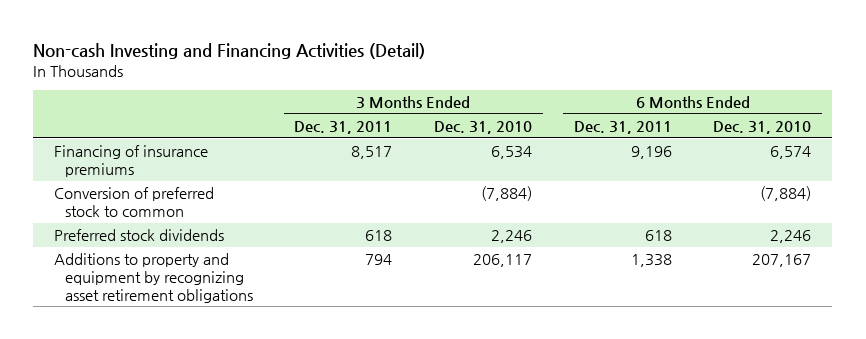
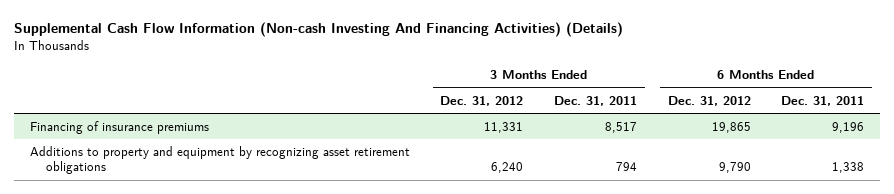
- Non-cash Investing and Financing Activities (Detail)
+ Supplemental Cash Flow Information (Non-cash Investing And Financing Activities) (Details)
- | 3 Months Ended Dec. 31, 2011 | 3 Months Ended Dec. 31, 2010 | 6 Months Ended Dec. 31, 2011 | 6 Months Ended Dec. 31, 2010
+ | 3 Months Ended Dec. 31, 2012 | 3 Months Ended Dec. 31, 2011 | 6 Months Ended Dec. 31, 2012 | 6 Months Ended Dec. 31, 2011
- Conversion of preferred stock to common | | (7,884) | | (7,884)
- Preferred stock dividends | 618 | 2,246 | 618 | 2,246

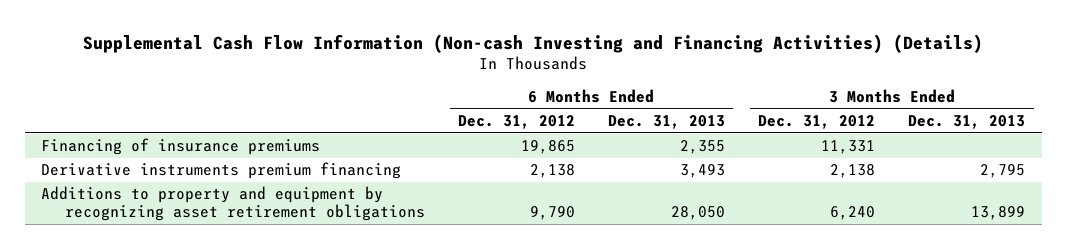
- Supplemental Cash Flow Information (Non-cash Investing And Financing Activities) (Details)
+ Supplemental Cash Flow Information (Non-cash Investing and Financing Activities) (Details)
- | 3 Months Ended Dec. 31, 2012 | 3 Months Ended Dec. 31, 2011 | 6 Months Ended Dec. 31, 2012 | 6 Months Ended Dec. 31, 2011
+ | 6 Months Ended Dec. 31, 2012 | 6 Months Ended Dec. 31, 2013 | 3 Months Ended Dec. 31, 2012 | 3 Months Ended Dec. 31, 2013
+ Derivative instruments premium financing | 2,138 | 3,493 | 2,138 | 2,795

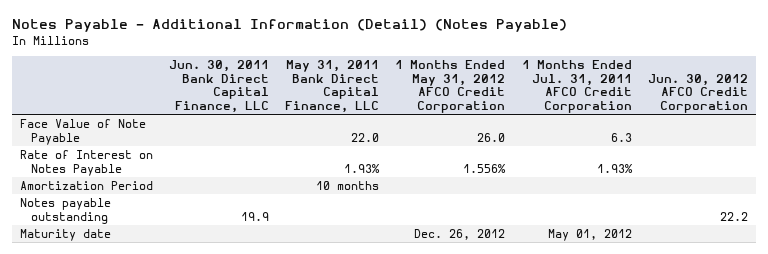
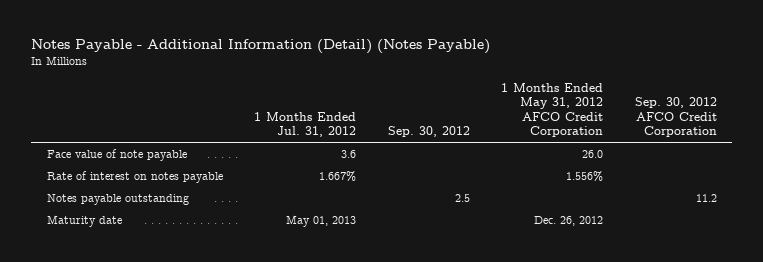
- | Jun. 30, 2011 Bank Direct Capital Finance, LLC | May 31, 2011 Bank Direct Capital Finance, LLC | 1 Months Ended May 31, 2012 AFCO Credit Corporation | 1 Months Ended Jul. 31, 2011 AFCO Credit Corporation | Jun. 30, 2012 AFCO Credit Corporation
+ | 1 Months Ended Jul. 31, 2012 | Sep. 30, 2012 | 1 Months Ended May 31, 2012 AFCO Credit Corporation | Sep. 30, 2012 AFCO Credit Corporation
- Face Value of Note Payable | | 22.0 | 26.0 | 6.3 |
- Rate of Interest on Notes Payable | | 1.93% | 1.556% | 1.93% |
- Amortization Period | | 10 months | | |
+ Face value of note payable | 3.6 | | 26.0 |
+ Rate of interest on notes payable | 1.667% | | 1.556% |

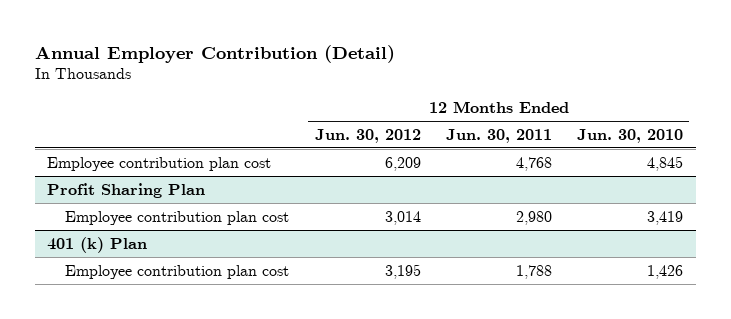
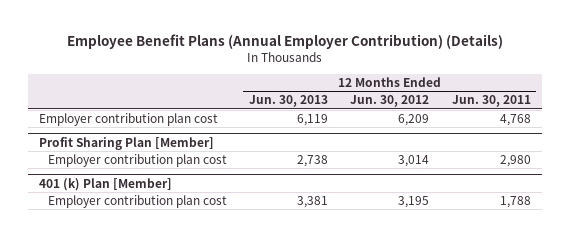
- Annual Employer Contribution (Detail)
+ Employee Benefit Plans (Annual Employer Contribution) (Details)
- | 12 Months Ended Jun. 30, 2012 | 12 Months Ended Jun. 30, 2011 | 12 Months Ended Jun. 30, 2010
+ | 12 Months Ended Jun. 30, 2013 | 12 Months Ended Jun. 30, 2012 | 12 Months Ended Jun. 30, 2011
- Employee contribution plan cost | 6,209 | 4,768 | 4,845
- Profit Sharing Plan
- Employee contribution plan cost | 3,014 | 2,980 | 3,419
- 401 (k) Plan
- Employee contribution plan cost | 3,195 | 1,788 | 1,426
+ Employer contribution plan cost | 6,119 | 6,209 | 4,768
+ Profit Sharing Plan [Member]
+ Employer contribution plan cost | 2,738 | 3,014 | 2,980
+ 401 (k) Plan [Member]
+ Employer contribution plan cost | 3,381 | 3,195 | 1,788

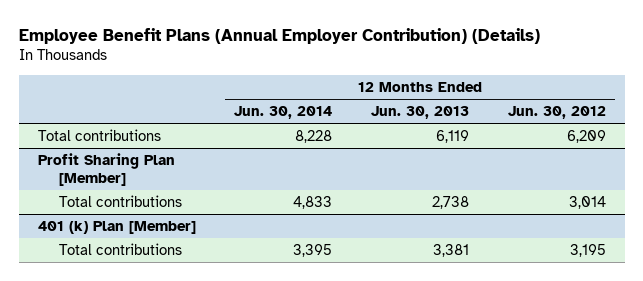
- | 12 Months Ended Jun. 30, 2013 | 12 Months Ended Jun. 30, 2012 | 12 Months Ended Jun. 30, 2011
+ | 12 Months Ended Jun. 30, 2014 | 12 Months Ended Jun. 30, 2013 | 12 Months Ended Jun. 30, 2012
- Employer contribution plan cost | 6,119 | 6,209 | 4,768
+ Total contributions | 8,228 | 6,119 | 6,209
@ Profit Sharing Plan [Member]
- Employer contribution plan cost | 2,738 | 3,014 | 2,980
+ Total contributions | 4,833 | 2,738 | 3,014
@ 401 (k) Plan [Member]
- Employer contribution plan cost | 3,381 | 3,195 | 1,788
+ Total contributions | 3,395 | 3,381 | 3,195

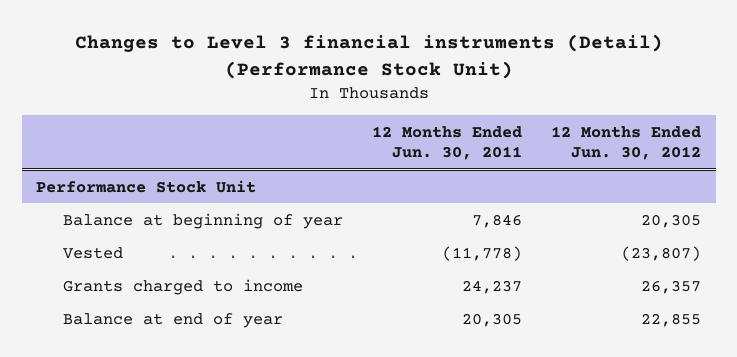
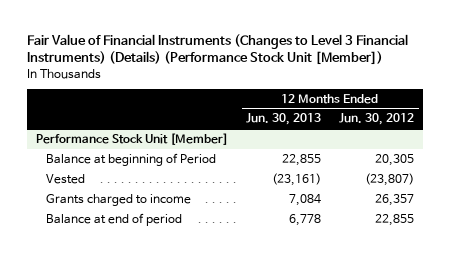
- Changes to Level 3 financial instruments (Detail) (Performance Stock Unit)
+ Fair Value of Financial Instruments (Changes to Level 3 Financial Instruments) (Details) (Performance Stock Unit [Member])
- | 12 Months Ended Jun. 30, 2011 | 12 Months Ended Jun. 30, 2012
+ | 12 Months Ended Jun. 30, 2013 | 12 Months Ended Jun. 30, 2012
- Performance Stock Unit
- Balance at beginning of year | 7,846 | 20,305
+ Performance Stock Unit [Member]
+ Balance at beginning of Period | 22,855 | 20,305
- Balance at end of year | 20,305 | 22,855
+ Balance at end of period | 6,778 | 22,855

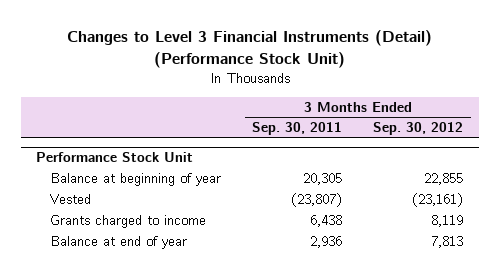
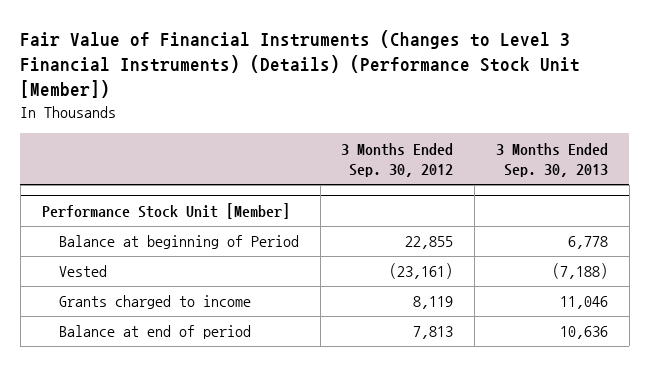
- Changes to Level 3 Financial Instruments (Detail) (Performance Stock Unit)
+ Fair Value of Financial Instruments (Changes to Level 3 Financial Instruments) (Details) (Performance Stock Unit [Member])
- | 3 Months Ended Sep. 30, 2011 | 3 Months Ended Sep. 30, 2012
+ | 3 Months Ended Sep. 30, 2012 | 3 Months Ended Sep. 30, 2013
- Performance Stock Unit
- Balance at beginning of year | 20,305 | 22,855
+ Performance Stock Unit [Member]
+ Balance at beginning of Period | 22,855 | 6,778
- Balance at end of year | 2,936 | 7,813
+ Balance at end of period | 7,813 | 10,636

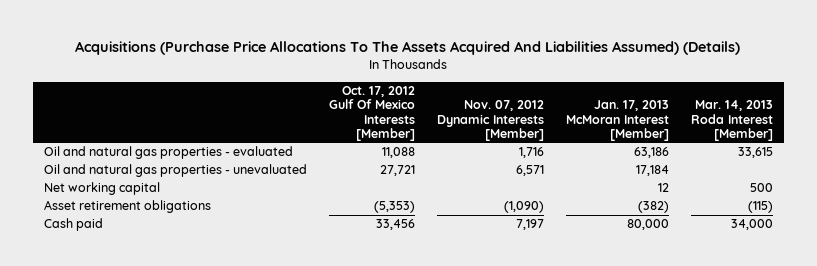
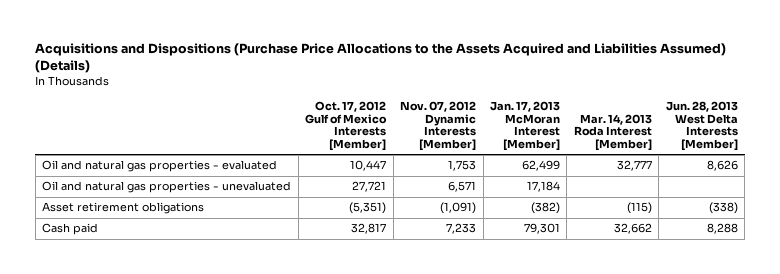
- Acquisitions (Purchase Price Allocations To The Assets Acquired And Liabilities Assumed) (Details)
+ Acquisitions and Dispositions (Purchase Price Allocations to the Assets Acquired and Liabilities Assumed) (Details)
- | Oct. 17, 2012 Gulf Of Mexico Interests [Member] | Nov. 07, 2012 Dynamic Interests [Member] | Jan. 17, 2013 McMoran Interest [Member] | Mar. 14, 2013 Roda Interest [Member]
+ | Oct. 17, 2012 Gulf of Mexico Interests [Member] | Nov. 07, 2012 Dynamic Interests [Member] | Jan. 17, 2013 McMoran Interest [Member] | Mar. 14, 2013 Roda Interest [Member] | Jun. 28, 2013 West Delta Interests [Member]
- Oil and natural gas properties - evaluated | 11,088 | 1,716 | 63,186 | 33,615
+ Oil and natural gas properties - evaluated | 10,447 | 1,753 | 62,499 | 32,777 | 8,626
- Net working capital | | | 12 | 500
- Asset retirement obligations | (5,353) | (1,090) | (382) | (115)
- Cash paid | 33,456 | 7,197 | 80,000 | 34,000
+ Asset retirement obligations | (5,351) | (1,091) | (382) | (115) | (338)
+ Cash paid | 32,817 | 7,233 | 79,301 | 32,662 | 8,288

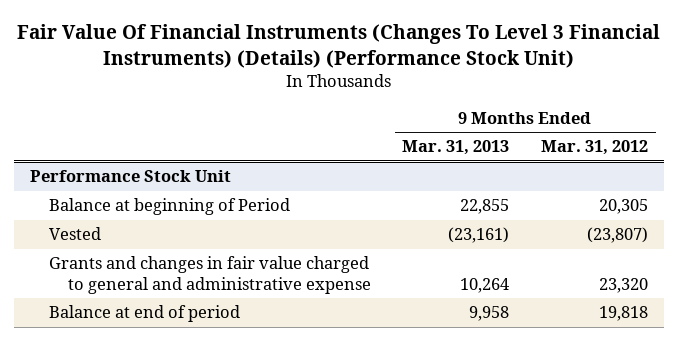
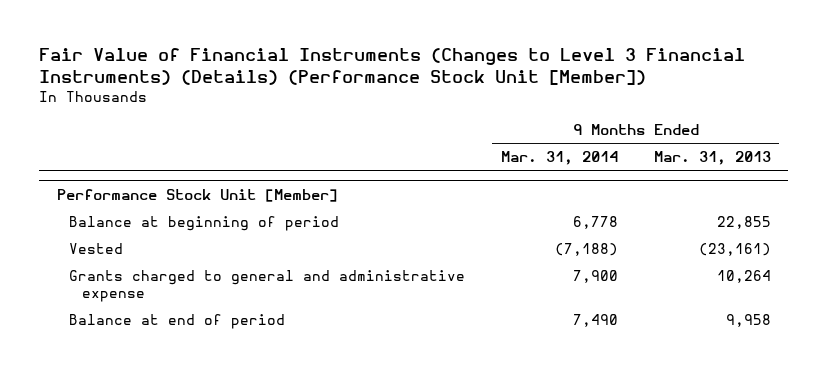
- Fair Value Of Financial Instruments (Changes To Level 3 Financial Instruments) (Details) (Performance Stock Unit)
+ Fair Value of Financial Instruments (Changes to Level 3 Financial Instruments) (Details) (Performance Stock Unit [Member])
- | 9 Months Ended Mar. 31, 2013 | 9 Months Ended Mar. 31, 2012
+ | 9 Months Ended Mar. 31, 2014 | 9 Months Ended Mar. 31, 2013
- Performance Stock Unit
- Balance at beginning of Period | 22,855 | 20,305
+ Performance Stock Unit [Member]
+ Balance at beginning of period | 6,778 | 22,855
- Grants and changes in fair value charged to general and administrative expense | 10,264 | 23,320
+ Grants charged to general and administrative expense | 7,900 | 10,264

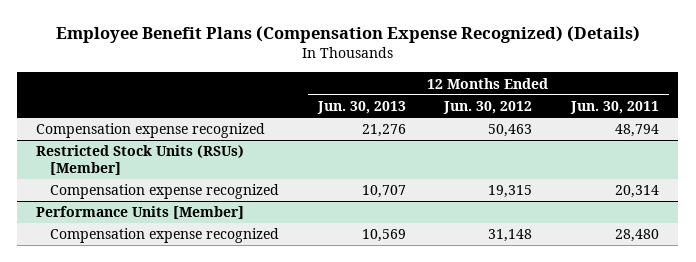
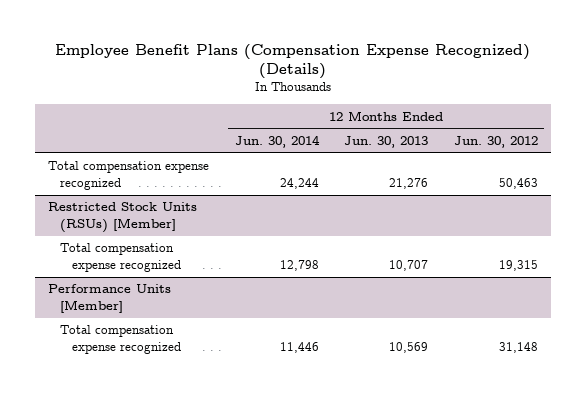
- | 12 Months Ended Jun. 30, 2013 | 12 Months Ended Jun. 30, 2012 | 12 Months Ended Jun. 30, 2011
+ | 12 Months Ended Jun. 30, 2014 | 12 Months Ended Jun. 30, 2013 | 12 Months Ended Jun. 30, 2012
- Compensation expense recognized | 21,276 | 50,463 | 48,794
+ Total compensation expense recognized | 24,244 | 21,276 | 50,463
@ Restricted Stock Units (RSUs) [Member]
- Compensation expense recognized | 10,707 | 19,315 | 20,314
+ Total compensation expense recognized | 12,798 | 10,707 | 19,315
@ Performance Units [Member]
- Compensation expense recognized | 10,569 | 31,148 | 28,480
+ Total compensation expense recognized | 11,446 | 10,569 | 31,148

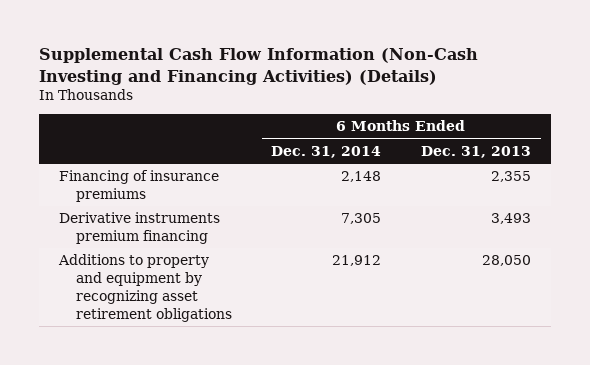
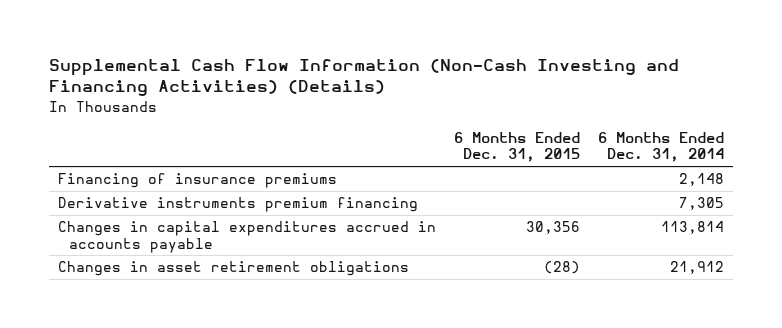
- | 6 Months Ended Dec. 31, 2014 | 6 Months Ended Dec. 31, 2013
+ | 6 Months Ended Dec. 31, 2015 | 6 Months Ended Dec. 31, 2014
- Additions to property and equipment by recognizing asset retirement obligations | 21,912 | 28,050
+ Changes in capital expenditures accrued in accounts payable | 30,356 | 113,814
+ Changes in asset retirement obligations | (28) | 21,912

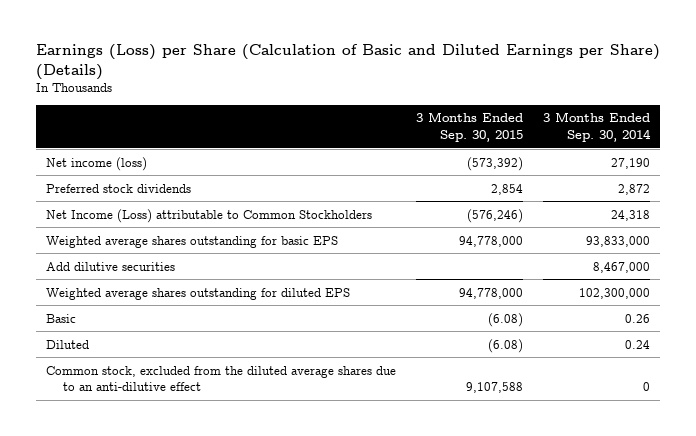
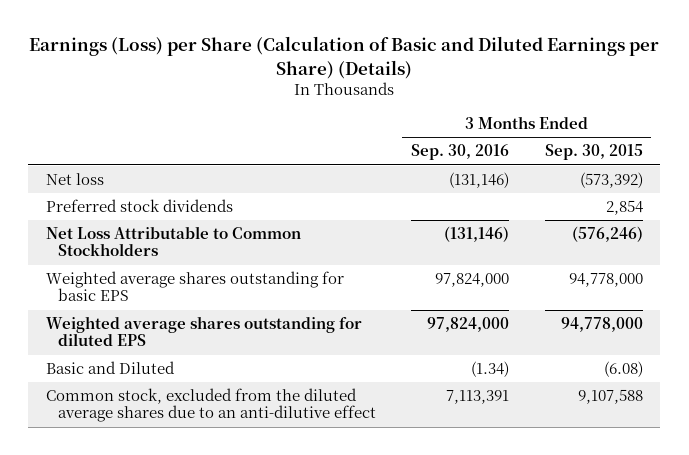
- | 3 Months Ended Sep. 30, 2015 | 3 Months Ended Sep. 30, 2014
+ | 3 Months Ended Sep. 30, 2016 | 3 Months Ended Sep. 30, 2015
- Net income (loss) | (573,392) | 27,190
+ Net loss | (131,146) | (573,392)
- Net Income (Loss) attributable to Common Stockholders | (576,246) | 24,318
+ Net Loss Attributable to Common Stockholders | (131,146) | (576,246)
- Add dilutive securities | | 8,467,000
- Basic | (6.08) | 0.26
- Diluted | (6.08) | 0.24
+ Basic and Diluted | (1.34) | (6.08)

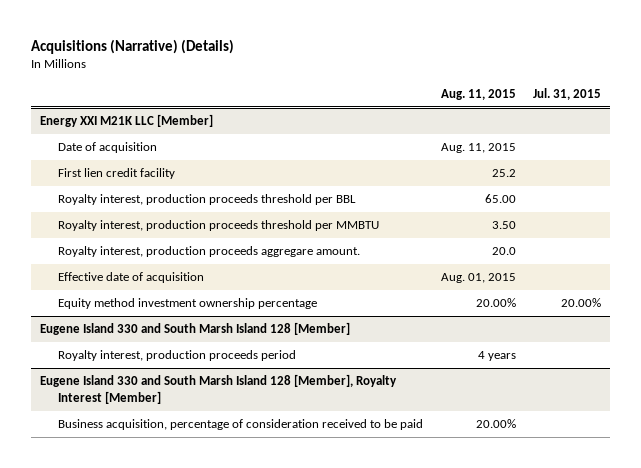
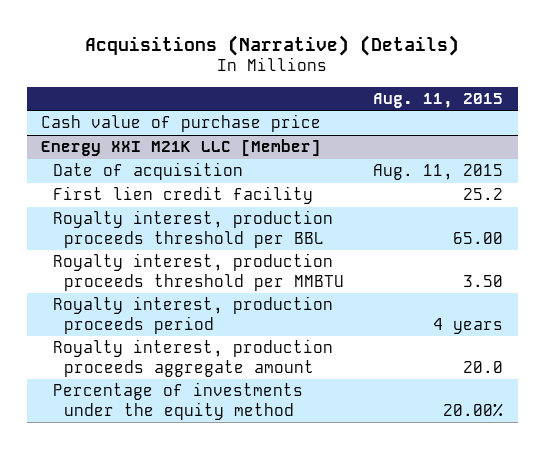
- | Aug. 11, 2015 | Jul. 31, 2015
+ | Aug. 11, 2015
+ Cash value of purchase price
@ Energy XXI M21K LLC [Member]
- Royalty interest, production proceeds aggregare amount. | 20.0 |
- Effective date of acquisition | Aug. 01, 2015 |
- Equity method investment ownership percentage | 20.00% | 20.00%
- Eugene Island 330 and South Marsh Island 128 [Member]
- Eugene Island 330 and South Marsh Island 128 [Member], Royalty Interest [Member]
- Business acquisition, percentage of consideration received to be paid | 20.00% |
@ Energy XXI M21K LLC [Member]
+ Royalty interest, production proceeds aggregate amount | 20.0
+ Percentage of investments under the equity method | 20.00%

